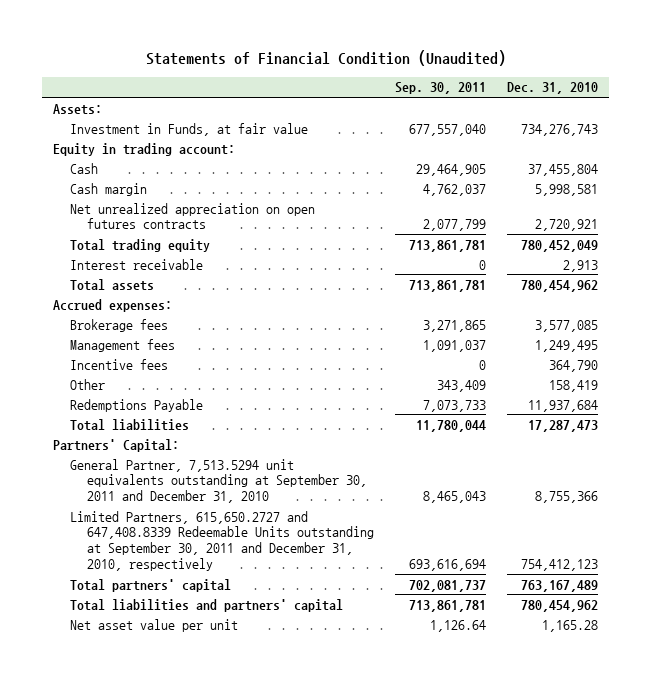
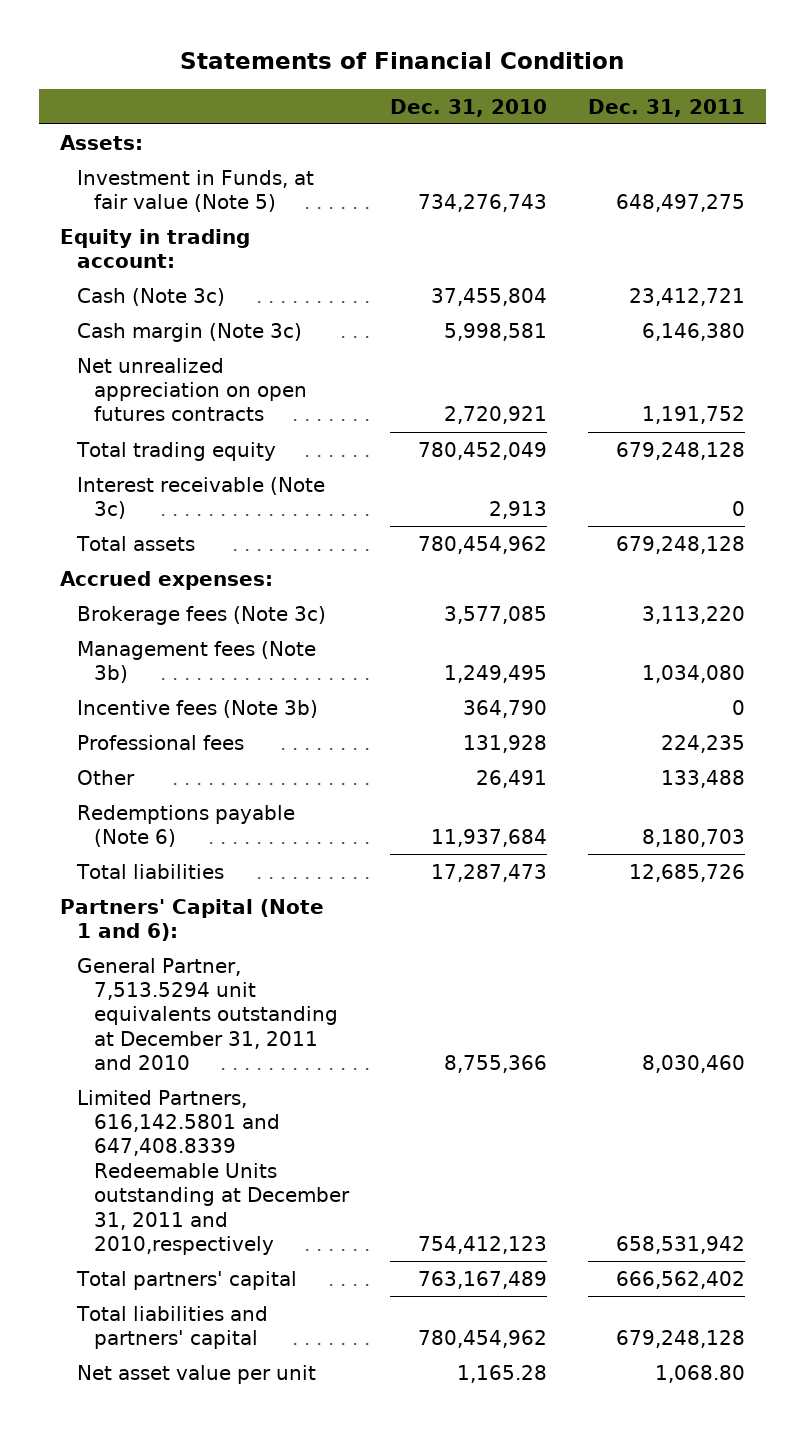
- Statements of Financial Condition (Unaudited)
+ Statements of Financial Condition
- | Sep. 30, 2011 | Dec. 31, 2010
+ | Dec. 31, 2010 | Dec. 31, 2011
- Investment in Funds, at fair value | 677,557,040 | 734,276,743
+ Investment in Funds, at fair value (Note 5) | 734,276,743 | 648,497,275
- Cash | 29,464,905 | 37,455,804
- Cash margin | 4,762,037 | 5,998,581
+ Cash (Note 3c) | 37,455,804 | 23,412,721
+ Cash margin (Note 3c) | 5,998,581 | 6,146,380
- Interest receivable | 0 | 2,913
+ Interest receivable (Note 3c) | 2,913 | 0
- Brokerage fees | 3,271,865 | 3,577,085
- Management fees | 1,091,037 | 1,249,495
- Incentive fees | 0 | 364,790
- Other | 343,409 | 158,419
- Redemptions Payable | 7,073,733 | 11,937,684
+ Brokerage fees (Note 3c) | 3,577,085 | 3,113,220
+ Management fees (Note 3b) | 1,249,495 | 1,034,080
+ Incentive fees (Note 3b) | 364,790 | 0
+ Professional fees | 131,928 | 224,235
+ Other | 26,491 | 133,488
+ Redemptions payable (Note 6) | 11,937,684 | 8,180,703
- Partners' Capital:
- General Partner, 7,513.5294 unit equivalents outstanding at September 30, 2011 and December 31, 2010 | 8,465,043 | 8,755,366
- Limited Partners, 615,650.2727 and 647,408.8339 Redeemable Units outstanding at September 30, 2011 and December 31, 2010, respectively | 693,616,694 | 754,412,123
+ Partners' Capital (Note 1 and 6):
+ General Partner, 7,513.5294 unit equivalents outstanding at December 31, 2011 and 2010 | 8,755,366 | 8,030,460
+ Limited Partners, 616,142.5801 and 647,408.8339 Redeemable Units outstanding at December 31, 2011 and 2010,respectively | 754,412,123 | 658,531,942

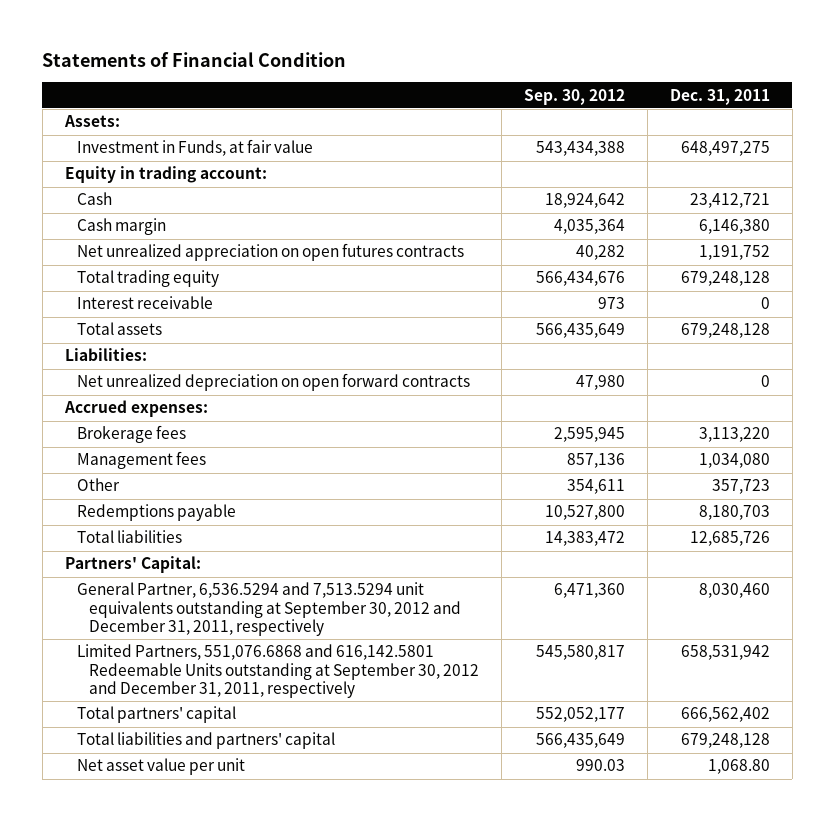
- | Dec. 31, 2010 | Dec. 31, 2011
+ | Sep. 30, 2012 | Dec. 31, 2011
- Investment in Funds, at fair value (Note 5) | 734,276,743 | 648,497,275
+ Investment in Funds, at fair value | 543,434,388 | 648,497,275
- Cash (Note 3c) | 37,455,804 | 23,412,721
- Cash margin (Note 3c) | 5,998,581 | 6,146,380
+ Cash | 18,924,642 | 23,412,721
+ Cash margin | 4,035,364 | 6,146,380
- Interest receivable (Note 3c) | 2,913 | 0
+ Interest receivable | 973 | 0
+ Liabilities:
+ Net unrealized depreciation on open forward contracts | 47,980 | 0
- Brokerage fees (Note 3c) | 3,577,085 | 3,113,220
- Management fees (Note 3b) | 1,249,495 | 1,034,080
- Incentive fees (Note 3b) | 364,790 | 0
- Professional fees | 131,928 | 224,235
- Other | 26,491 | 133,488
- Redemptions payable (Note 6) | 11,937,684 | 8,180,703
+ Brokerage fees | 2,595,945 | 3,113,220
+ Management fees | 857,136 | 1,034,080
+ Other | 354,611 | 357,723
+ Redemptions payable | 10,527,800 | 8,180,703
- Partners' Capital (Note 1 and 6):
- General Partner, 7,513.5294 unit equivalents outstanding at December 31, 2011 and 2010 | 8,755,366 | 8,030,460
- Limited Partners, 616,142.5801 and 647,408.8339 Redeemable Units outstanding at December 31, 2011 and 2010,respectively | 754,412,123 | 658,531,942
+ Partners' Capital:
+ General Partner, 6,536.5294 and 7,513.5294 unit equivalents outstanding at September 30, 2012 and December 31, 2011, respectively | 6,471,360 | 8,030,460
+ Limited Partners, 551,076.6868 and 616,142.5801 Redeemable Units outstanding at September 30, 2012 and December 31, 2011, respectively | 545,580,817 | 658,531,942

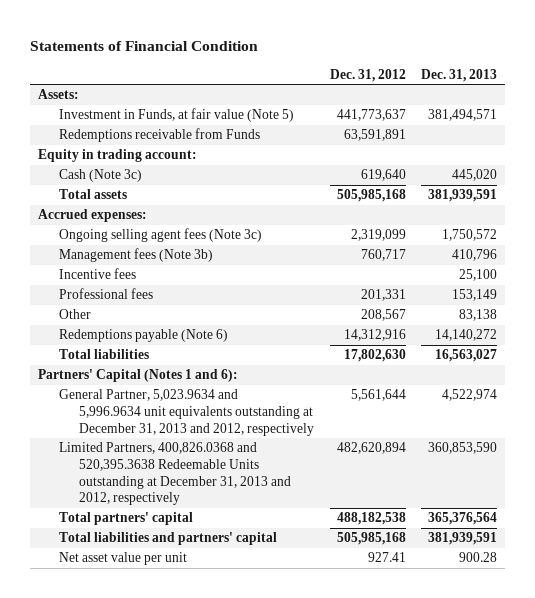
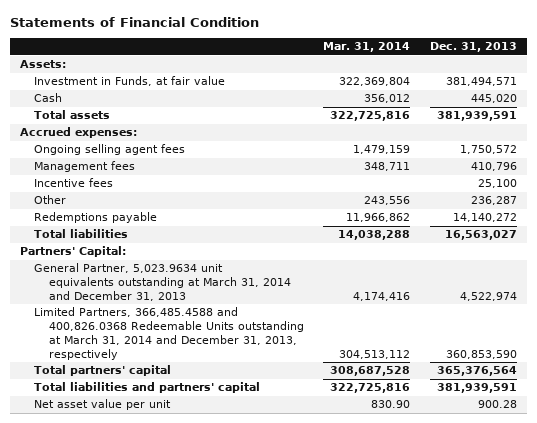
- | Dec. 31, 2012 | Dec. 31, 2013
+ | Mar. 31, 2014 | Dec. 31, 2013
- Investment in Funds, at fair value (Note 5) | 441,773,637 | 381,494,571
- Redemptions receivable from Funds | 63,591,891 |
- Equity in trading account:
- Cash (Note 3c) | 619,640 | 445,020
+ Investment in Funds, at fair value | 322,369,804 | 381,494,571
+ Cash | 356,012 | 445,020
- Ongoing selling agent fees (Note 3c) | 2,319,099 | 1,750,572
- Management fees (Note 3b) | 760,717 | 410,796
+ Ongoing selling agent fees | 1,479,159 | 1,750,572
+ Management fees | 348,711 | 410,796
- Professional fees | 201,331 | 153,149
- Other | 208,567 | 83,138
- Redemptions payable (Note 6) | 14,312,916 | 14,140,272
+ Other | 243,556 | 236,287
+ Redemptions payable | 11,966,862 | 14,140,272
- Partners' Capital (Notes 1 and 6):
- General Partner, 5,023.9634 and 5,996.9634 unit equivalents outstanding at December 31, 2013 and 2012, respectively | 5,561,644 | 4,522,974
- Limited Partners, 400,826.0368 and 520,395.3638 Redeemable Units outstanding at December 31, 2013 and 2012, respectively | 482,620,894 | 360,853,590
+ Partners' Capital:
+ General Partner, 5,023.9634 unit equivalents outstanding at March 31, 2014 and December 31, 2013 | 4,174,416 | 4,522,974
+ Limited Partners, 366,485.4588 and 400,826.0368 Redeemable Units outstanding at March 31, 2014 and December 31, 2013, respectively | 304,513,112 | 360,853,590

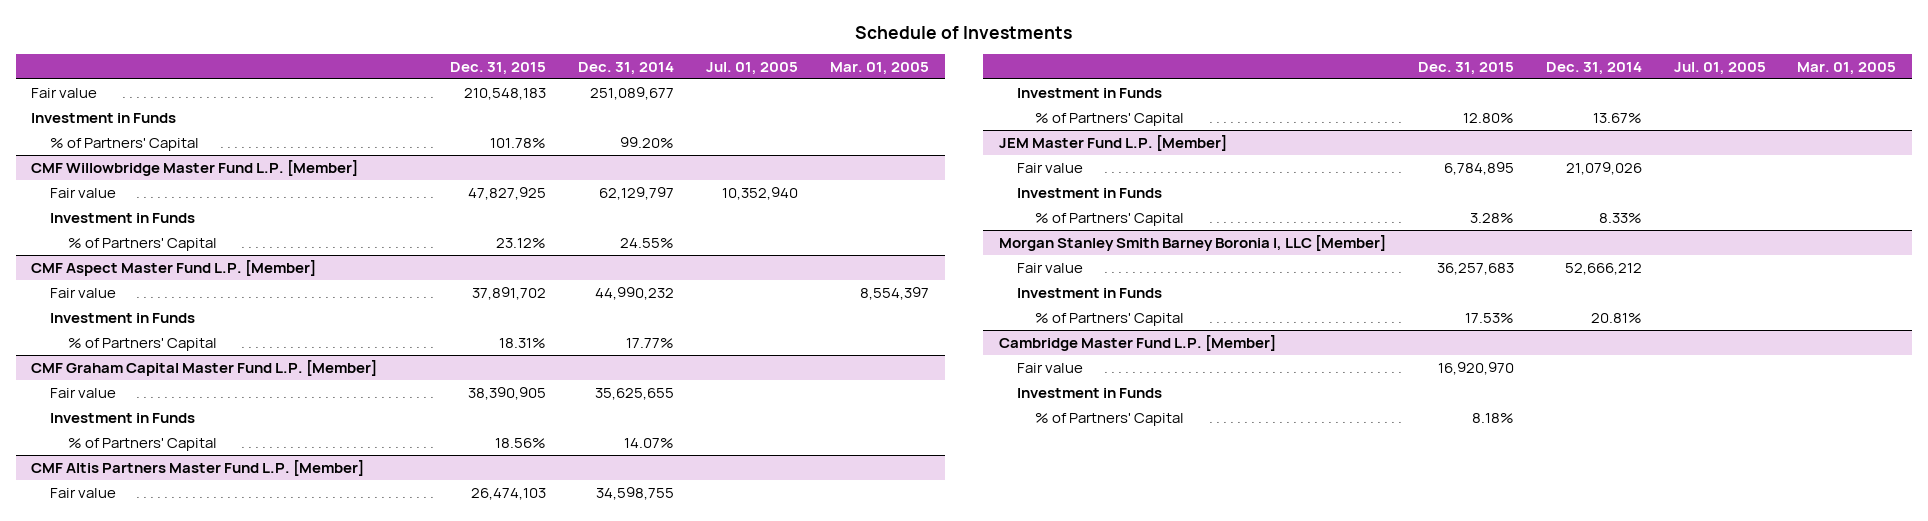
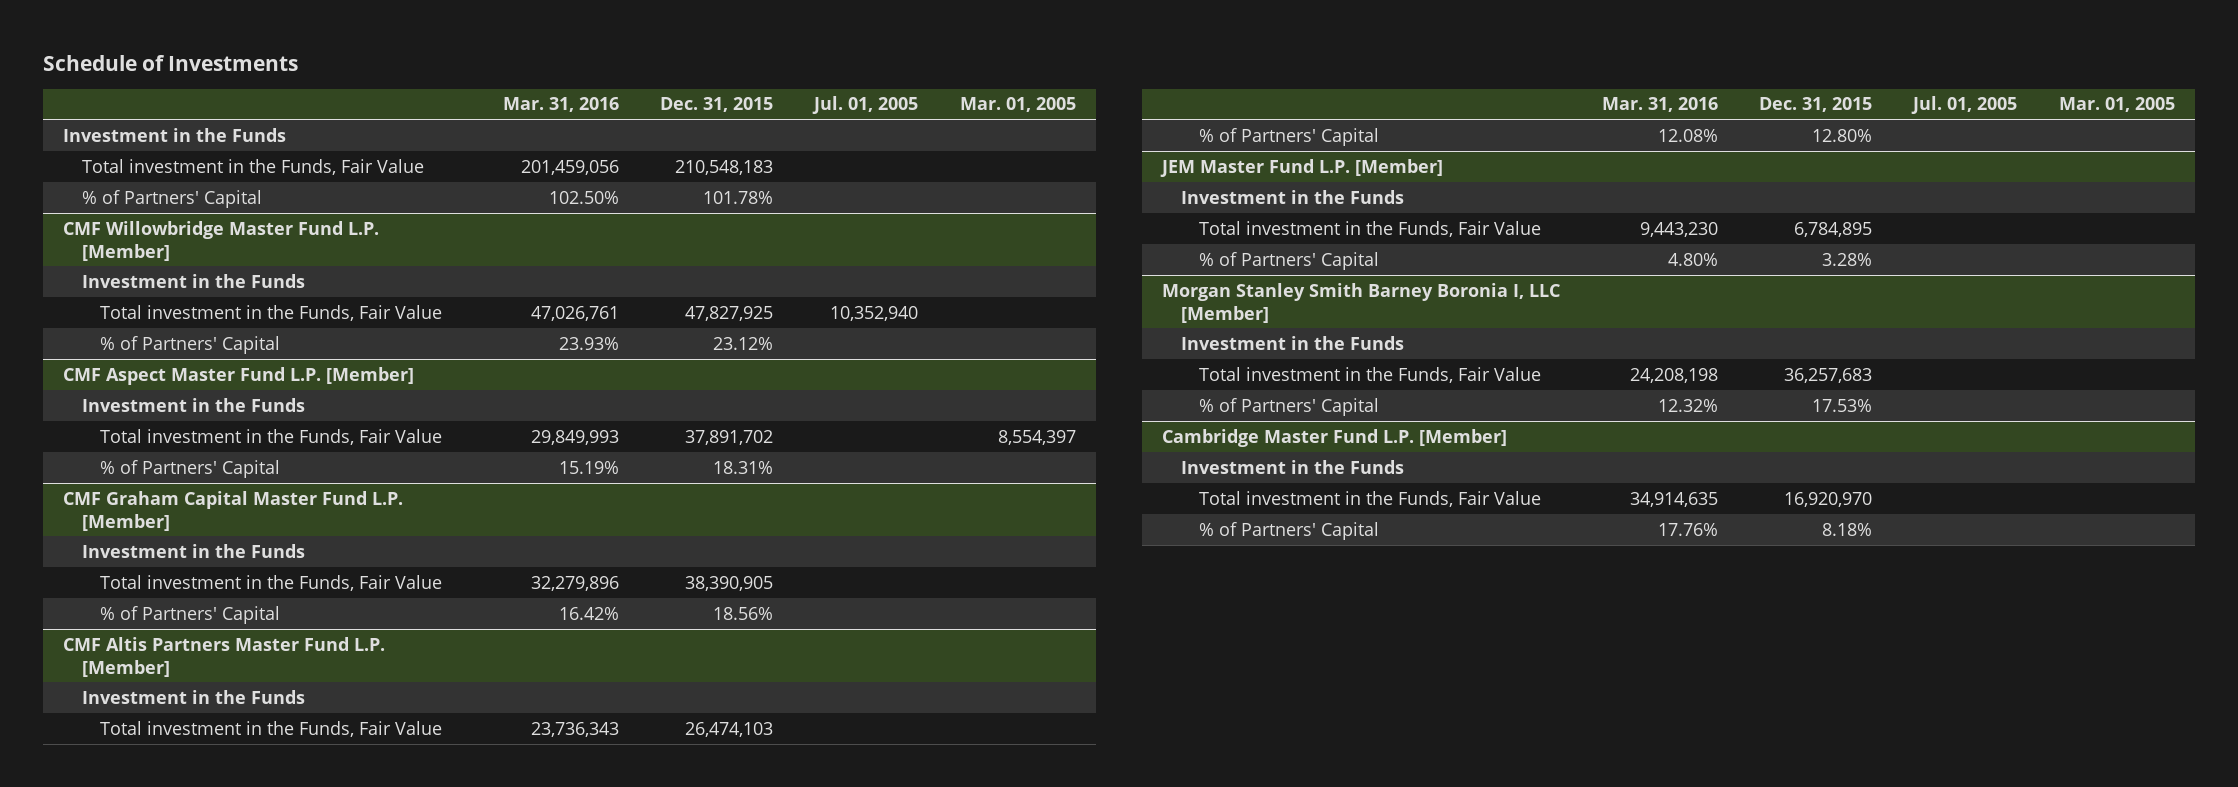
- | Dec. 31, 2015 | Dec. 31, 2014 | Jul. 01, 2005 | Mar. 01, 2005
+ | Mar. 31, 2016 | Dec. 31, 2015 | Jul. 01, 2005 | Mar. 01, 2005
- Fair value | 210,548,183 | 251,089,677 | |
- Investment in Funds
+ Investment in the Funds
+ Total investment in the Funds, Fair Value | 201,459,056 | 210,548,183 | |
@ CMF Willowbridge Master Fund L.P. [Member]
- Fair value | 47,827,925 | 62,129,797 | 10,352,940 |
- Investment in Funds
+ Investment in the Funds
+ Total investment in the Funds, Fair Value | 47,026,761 | 47,827,925 | 10,352,940 |
@ CMF Aspect Master Fund L.P. [Member]
- Fair value | 37,891,702 | 44,990,232 | | 8,554,397
- Investment in Funds
+ Investment in the Funds
+ Total investment in the Funds, Fair Value | 29,849,993 | 37,891,702 | | 8,554,397
@ CMF Graham Capital Master Fund L.P. [Member]
- Fair value | 38,390,905 | 35,625,655 | |
- Investment in Funds
+ Investment in the Funds
+ Total investment in the Funds, Fair Value | 32,279,896 | 38,390,905 | |
@ CMF Altis Partners Master Fund L.P. [Member]
- Fair value | 26,474,103 | 34,598,755 | |
- Investment in Funds
+ Investment in the Funds
+ Total investment in the Funds, Fair Value | 23,736,343 | 26,474,103 | |
@ JEM Master Fund L.P. [Member]
- Fair value | 6,784,895 | 21,079,026 | |
- Investment in Funds
+ Investment in the Funds
+ Total investment in the Funds, Fair Value | 9,443,230 | 6,784,895 | |
@ Morgan Stanley Smith Barney Boronia I, LLC [Member]
- Fair value | 36,257,683 | 52,666,212 | |
- Investment in Funds
+ Investment in the Funds
+ Total investment in the Funds, Fair Value | 24,208,198 | 36,257,683 | |
@ Cambridge Master Fund L.P. [Member]
- Fair value | 16,920,970 | | |
- Investment in Funds
+ Investment in the Funds
+ Total investment in the Funds, Fair Value | 34,914,635 | 16,920,970 | |

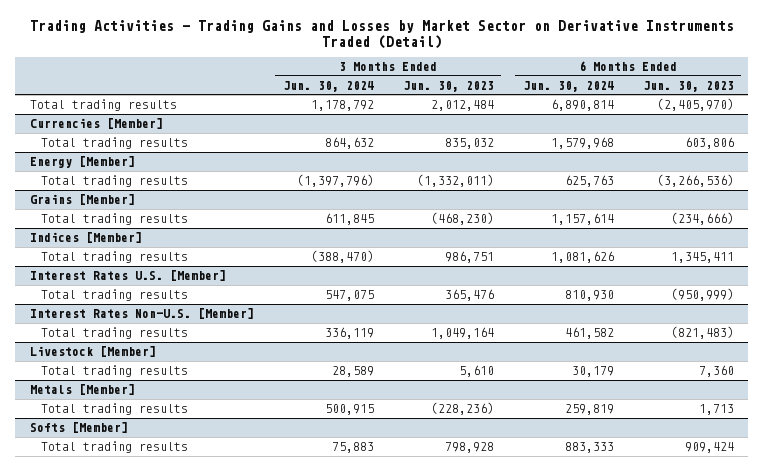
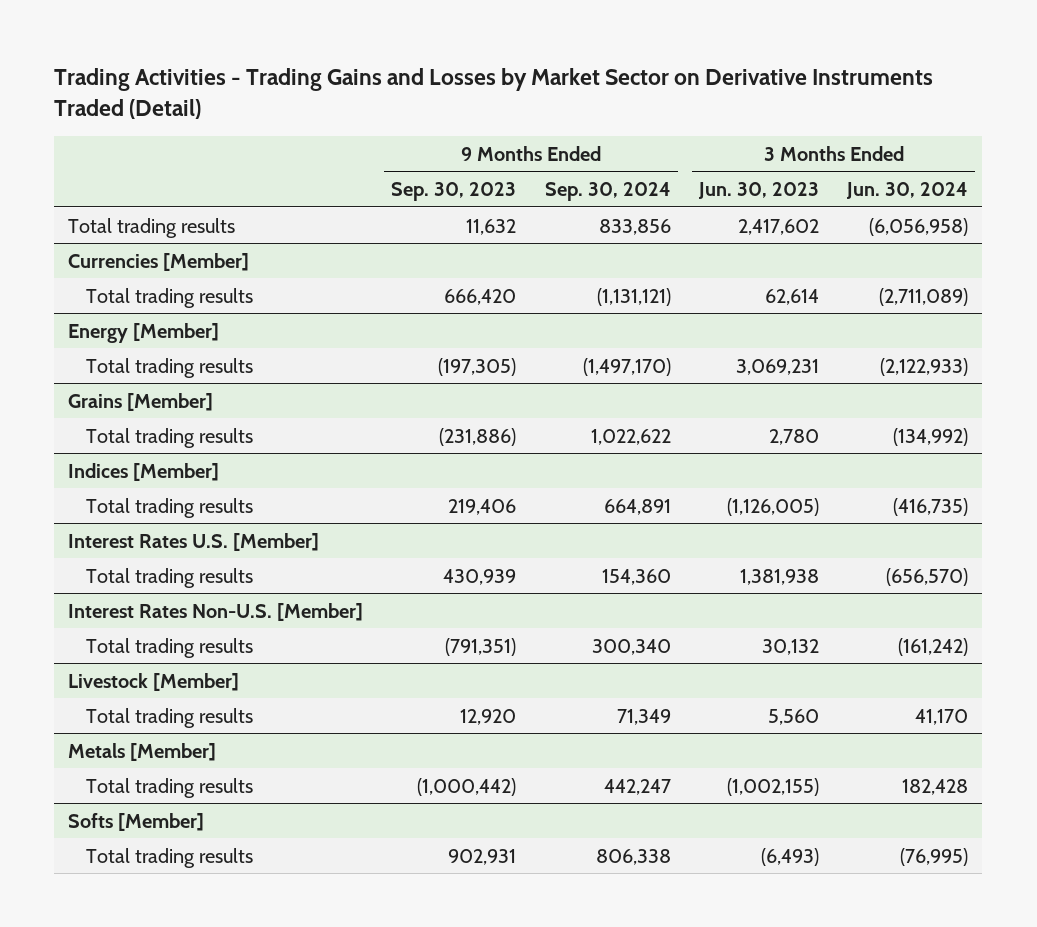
- | 3 Months Ended Jun. 30, 2024 | 3 Months Ended Jun. 30, 2023 | 6 Months Ended Jun. 30, 2024 | 6 Months Ended Jun. 30, 2023
+ | 9 Months Ended Sep. 30, 2023 | 9 Months Ended Sep. 30, 2024 | 3 Months Ended Jun. 30, 2023 | 3 Months Ended Jun. 30, 2024
- Total trading results | 1,178,792 | 2,012,484 | 6,890,814 | (2,405,970)
+ Total trading results | 11,632 | 833,856 | 2,417,602 | (6,056,958)
@ Currencies [Member]
- Total trading results | 864,632 | 835,032 | 1,579,968 | 603,806
+ Total trading results | 666,420 | (1,131,121) | 62,614 | (2,711,089)
@ Energy [Member]
- Total trading results | (1,397,796) | (1,332,011) | 625,763 | (3,266,536)
+ Total trading results | (197,305) | (1,497,170) | 3,069,231 | (2,122,933)
@ Grains [Member]
- Total trading results | 611,845 | (468,230) | 1,157,614 | (234,666)
+ Total trading results | (231,886) | 1,022,622 | 2,780 | (134,992)
@ Indices [Member]
- Total trading results | (388,470) | 986,751 | 1,081,626 | 1,345,411
+ Total trading results | 219,406 | 664,891 | (1,126,005) | (416,735)
@ Interest Rates U.S. [Member]
- Total trading results | 547,075 | 365,476 | 810,930 | (950,999)
+ Total trading results | 430,939 | 154,360 | 1,381,938 | (656,570)
@ Interest Rates Non-U.S. [Member]
- Total trading results | 336,119 | 1,049,164 | 461,582 | (821,483)
+ Total trading results | (791,351) | 300,340 | 30,132 | (161,242)
@ Livestock [Member]
- Total trading results | 28,589 | 5,610 | 30,179 | 7,360
+ Total trading results | 12,920 | 71,349 | 5,560 | 41,170
@ Metals [Member]
- Total trading results | 500,915 | (228,236) | 259,819 | 1,713
+ Total trading results | (1,000,442) | 442,247 | (1,002,155) | 182,428
@ Softs [Member]
- Total trading results | 75,883 | 798,928 | 883,333 | 909,424
+ Total trading results | 902,931 | 806,338 | (6,493) | (76,995)

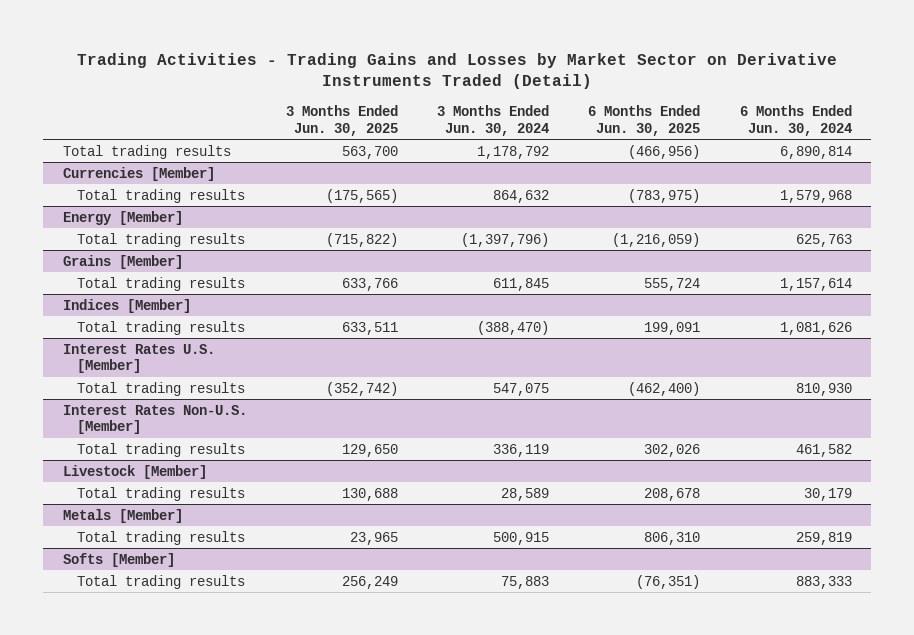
- | 9 Months Ended Sep. 30, 2023 | 9 Months Ended Sep. 30, 2024 | 3 Months Ended Jun. 30, 2023 | 3 Months Ended Jun. 30, 2024
+ | 3 Months Ended Jun. 30, 2025 | 3 Months Ended Jun. 30, 2024 | 6 Months Ended Jun. 30, 2025 | 6 Months Ended Jun. 30, 2024
- Total trading results | 11,632 | 833,856 | 2,417,602 | (6,056,958)
+ Total trading results | 563,700 | 1,178,792 | (466,956) | 6,890,814
@ Currencies [Member]
- Total trading results | 666,420 | (1,131,121) | 62,614 | (2,711,089)
+ Total trading results | (175,565) | 864,632 | (783,975) | 1,579,968
@ Energy [Member]
- Total trading results | (197,305) | (1,497,170) | 3,069,231 | (2,122,933)
+ Total trading results | (715,822) | (1,397,796) | (1,216,059) | 625,763
@ Grains [Member]
- Total trading results | (231,886) | 1,022,622 | 2,780 | (134,992)
+ Total trading results | 633,766 | 611,845 | 555,724 | 1,157,614
@ Indices [Member]
- Total trading results | 219,406 | 664,891 | (1,126,005) | (416,735)
+ Total trading results | 633,511 | (388,470) | 199,091 | 1,081,626
@ Interest Rates U.S. [Member]
- Total trading results | 430,939 | 154,360 | 1,381,938 | (656,570)
+ Total trading results | (352,742) | 547,075 | (462,400) | 810,930
@ Interest Rates Non-U.S. [Member]
- Total trading results | (791,351) | 300,340 | 30,132 | (161,242)
+ Total trading results | 129,650 | 336,119 | 302,026 | 461,582
@ Livestock [Member]
- Total trading results | 12,920 | 71,349 | 5,560 | 41,170
+ Total trading results | 130,688 | 28,589 | 208,678 | 30,179
@ Metals [Member]
- Total trading results | (1,000,442) | 442,247 | (1,002,155) | 182,428
+ Total trading results | 23,965 | 500,915 | 806,310 | 259,819
@ Softs [Member]
- Total trading results | 902,931 | 806,338 | (6,493) | (76,995)
+ Total trading results | 256,249 | 75,883 | (76,351) | 883,333

